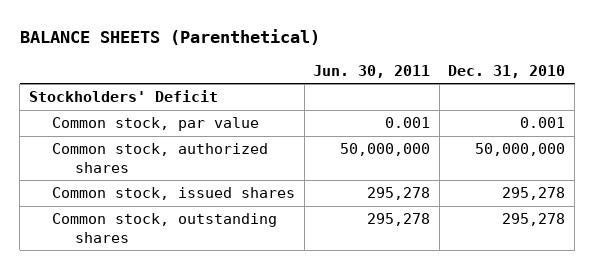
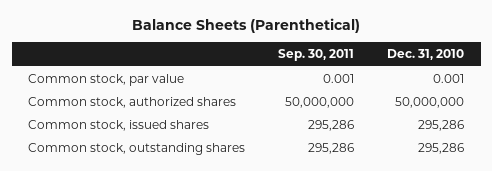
- BALANCE SHEETS (Parenthetical)
+ Balance Sheets (Parenthetical)
- | Jun. 30, 2011 | Dec. 31, 2010
+ | Sep. 30, 2011 | Dec. 31, 2010
- Stockholders' Deficit
- Common stock, issued shares | 295,278 | 295,278
- Common stock, outstanding shares | 295,278 | 295,278
+ Common stock, issued shares | 295,286 | 295,286
+ Common stock, outstanding shares | 295,286 | 295,286

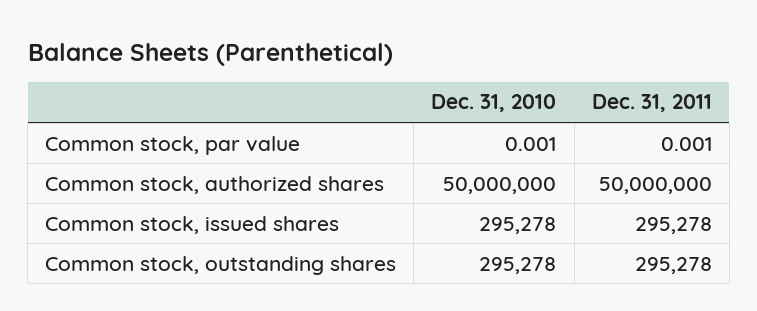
- | Sep. 30, 2011 | Dec. 31, 2010
+ | Dec. 31, 2010 | Dec. 31, 2011
- Common stock, issued shares | 295,286 | 295,286
- Common stock, outstanding shares | 295,286 | 295,286
+ Common stock, issued shares | 295,278 | 295,278
+ Common stock, outstanding shares | 295,278 | 295,278

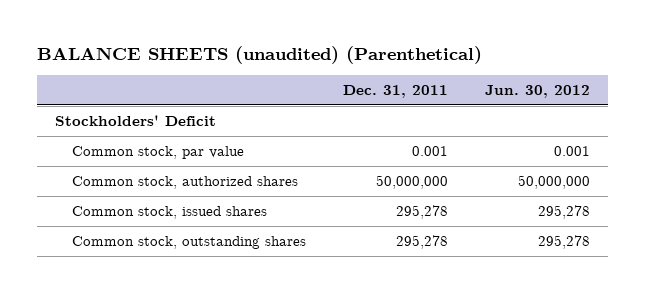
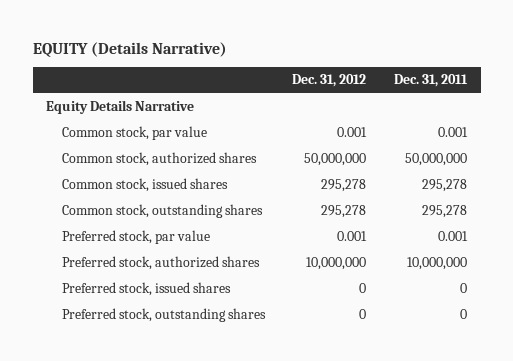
- BALANCE SHEETS (unaudited) (Parenthetical)
+ EQUITY (Details Narrative)
- | Dec. 31, 2011 | Jun. 30, 2012
+ | Dec. 31, 2012 | Dec. 31, 2011
- Stockholders' Deficit
+ Equity Details Narrative
+ Preferred stock, par value | 0.001 | 0.001
+ Preferred stock, authorized shares | 10,000,000 | 10,000,000
+ Preferred stock, issued shares | 0 | 0
+ Preferred stock, outstanding shares | 0 | 0

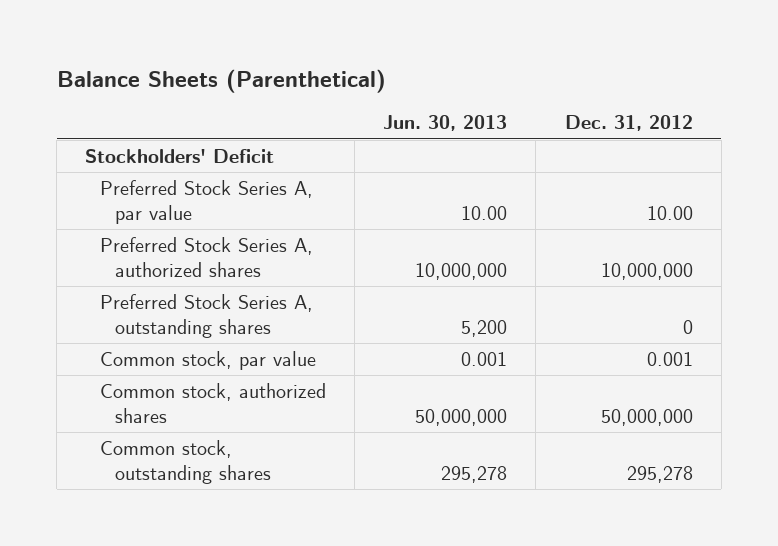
- EQUITY (Details Narrative)
+ Balance Sheets (Parenthetical)
- | Dec. 31, 2012 | Dec. 31, 2011
+ | Jun. 30, 2013 | Dec. 31, 2012
- Equity Details Narrative
+ Stockholders' Deficit
+ Preferred Stock Series A, par value | 10.00 | 10.00
+ Preferred Stock Series A, authorized shares | 10,000,000 | 10,000,000
+ Preferred Stock Series A, outstanding shares | 5,200 | 0
- Common stock, issued shares | 295,278 | 295,278
- Preferred stock, par value | 0.001 | 0.001
- Preferred stock, authorized shares | 10,000,000 | 10,000,000
- Preferred stock, issued shares | 0 | 0
- Preferred stock, outstanding shares | 0 | 0

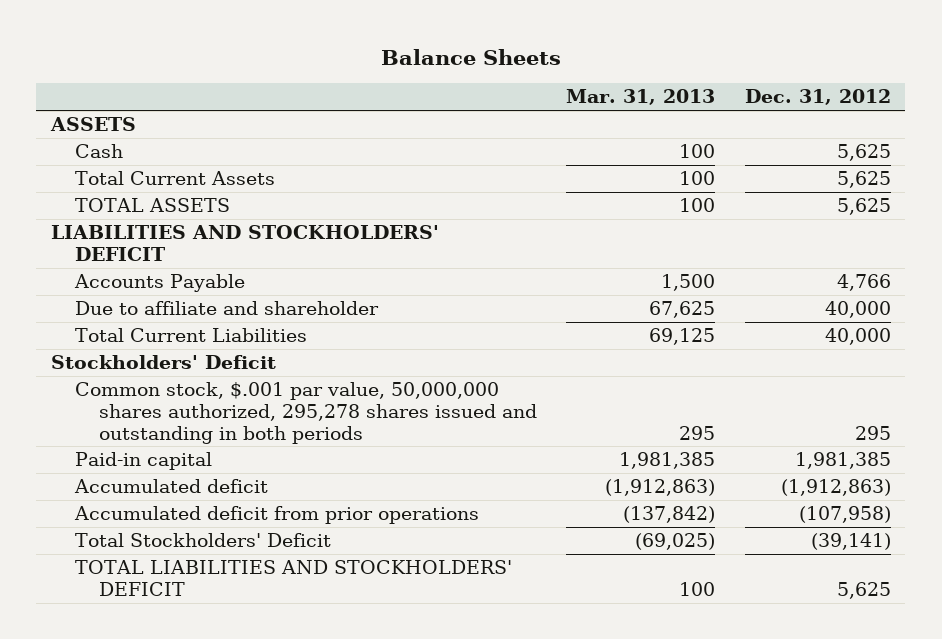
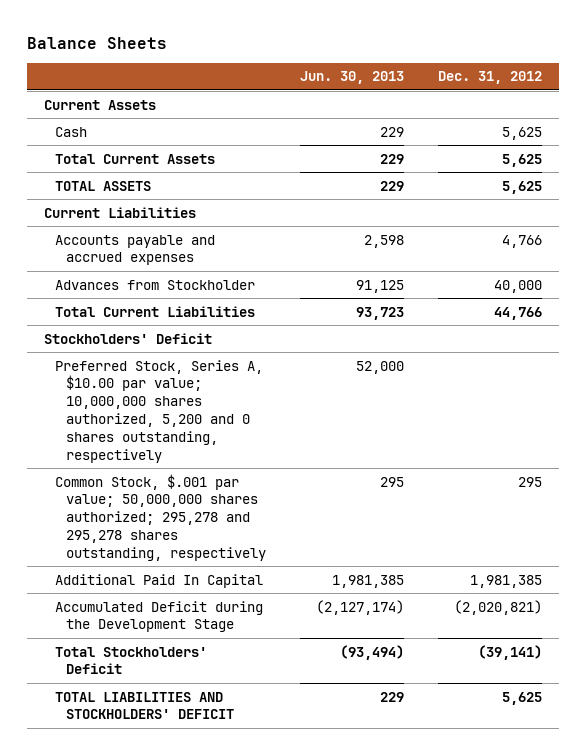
- | Mar. 31, 2013 | Dec. 31, 2012
+ | Jun. 30, 2013 | Dec. 31, 2012
- ASSETS
+ Current Assets
- LIABILITIES AND STOCKHOLDERS' DEFICIT
- Accounts Payable | 1,500 | 4,766
- Due to affiliate and shareholder | 67,625 | 40,000
- Total Current Liabilities | 69,125 | 40,000
+ Current Liabilities
+ Accounts payable and accrued expenses | 2,598 | 4,766
+ Advances from Stockholder | 91,125 | 40,000
+ Total Current Liabilities | 93,723 | 44,766
- Common stock, $.001 par value, 50,000,000 shares authorized, 295,278 shares issued and outstanding in both periods | 295 | 295
- Paid-in capital | 1,981,385 | 1,981,385
- Accumulated deficit | (1,912,863) | (1,912,863)
- Accumulated deficit from prior operations | (137,842) | (107,958)
+ Preferred Stock, Series A, $10.00 par value; 10,000,000 shares authorized, 5,200 and 0 shares outstanding, respectively | 52,000 |
+ Common Stock, $.001 par value; 50,000,000 shares authorized; 295,278 and 295,278 shares outstanding, respectively | 295 | 295
+ Additional Paid In Capital | 1,981,385 | 1,981,385
+ Accumulated Deficit during the Development Stage | (2,127,174) | (2,020,821)

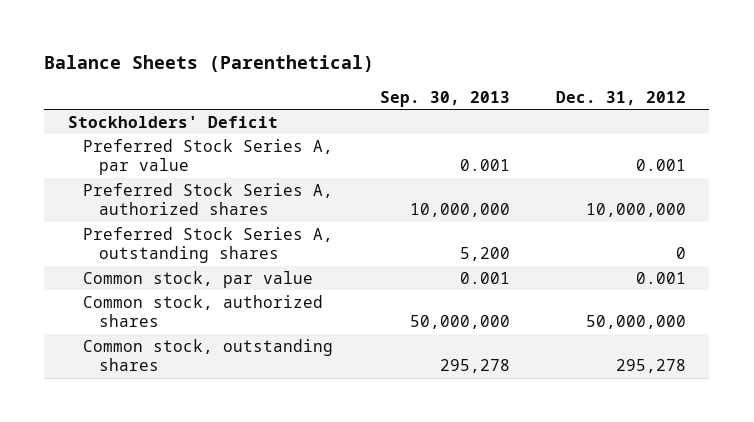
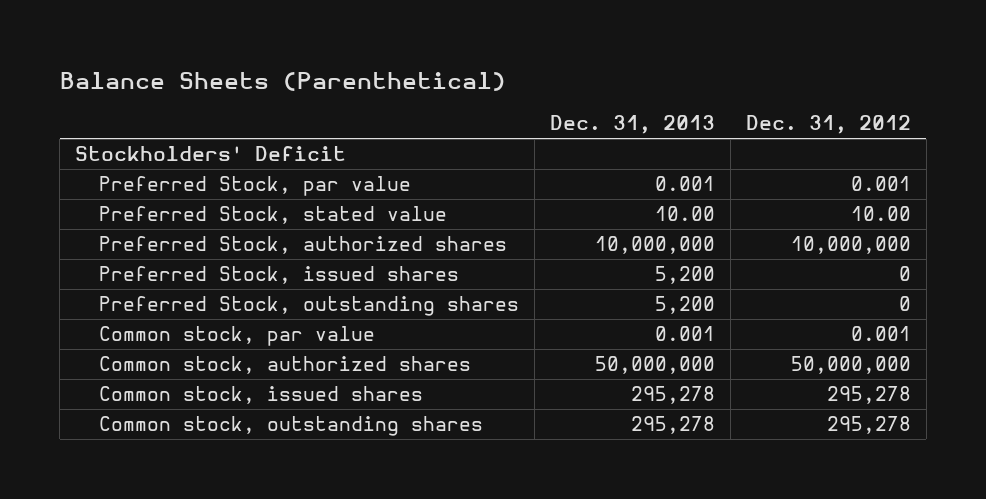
- | Sep. 30, 2013 | Dec. 31, 2012
+ | Dec. 31, 2013 | Dec. 31, 2012
- Preferred Stock Series A, par value | 0.001 | 0.001
- Preferred Stock Series A, authorized shares | 10,000,000 | 10,000,000
- Preferred Stock Series A, outstanding shares | 5,200 | 0
+ Preferred Stock, par value | 0.001 | 0.001
+ Preferred Stock, stated value | 10.00 | 10.00
+ Preferred Stock, authorized shares | 10,000,000 | 10,000,000
+ Preferred Stock, issued shares | 5,200 | 0
+ Preferred Stock, outstanding shares | 5,200 | 0
+ Common stock, issued shares | 295,278 | 295,278

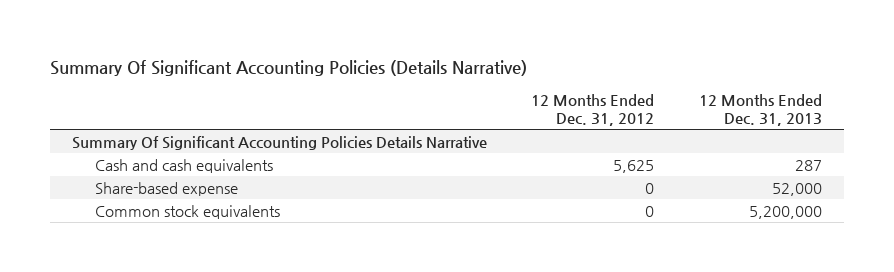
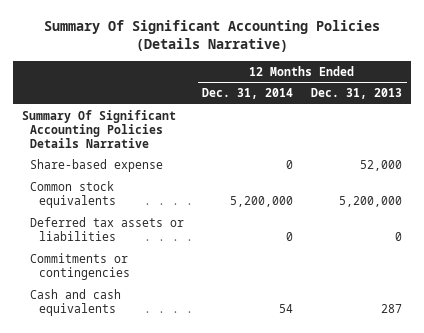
- | 12 Months Ended Dec. 31, 2012 | 12 Months Ended Dec. 31, 2013
+ | 12 Months Ended Dec. 31, 2014 | 12 Months Ended Dec. 31, 2013
+ Deferred tax assets or liabilities | 0 | 0
+ Commitments or contingencies
moved down: Cash and cash equivalents | 54 | 287

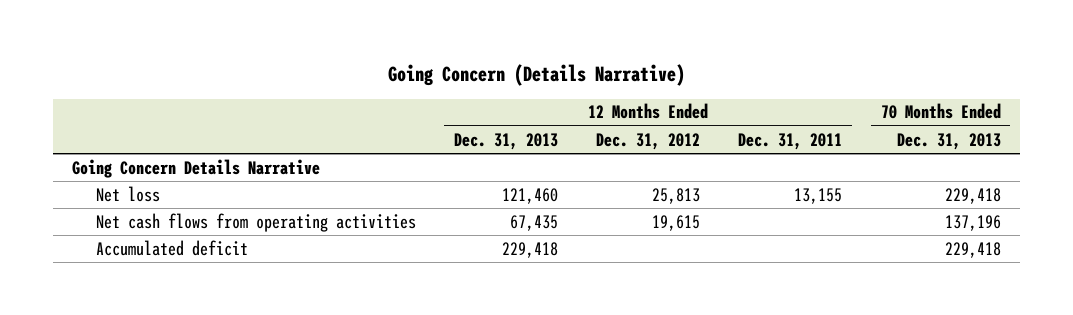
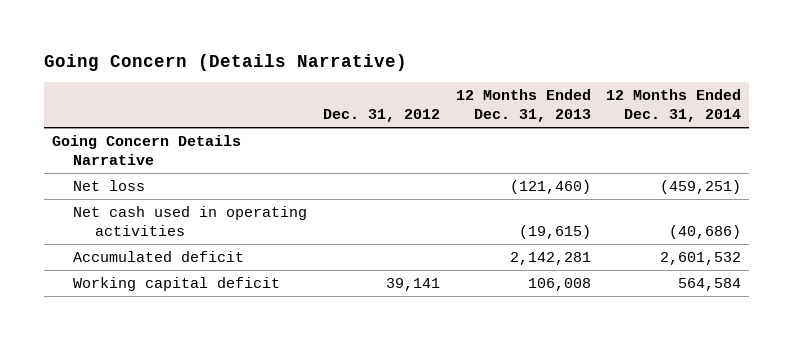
- | 12 Months Ended Dec. 31, 2013 | 12 Months Ended Dec. 31, 2012 | 12 Months Ended Dec. 31, 2011 | 70 Months Ended Dec. 31, 2013
+ | Dec. 31, 2012 | 12 Months Ended Dec. 31, 2013 | 12 Months Ended Dec. 31, 2014
- Net loss | 121,460 | 25,813 | 13,155 | 229,418
- Net cash flows from operating activities | 67,435 | 19,615 | | 137,196
- Accumulated deficit | 229,418 | | | 229,418
+ Net loss | | (121,460) | (459,251)
+ Net cash used in operating activities | | (19,615) | (40,686)
+ Accumulated deficit | | 2,142,281 | 2,601,532
+ Working capital deficit | 39,141 | 106,008 | 564,584

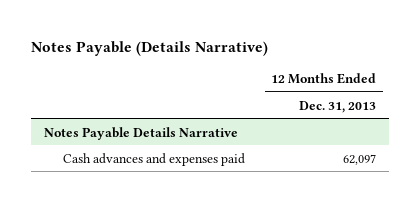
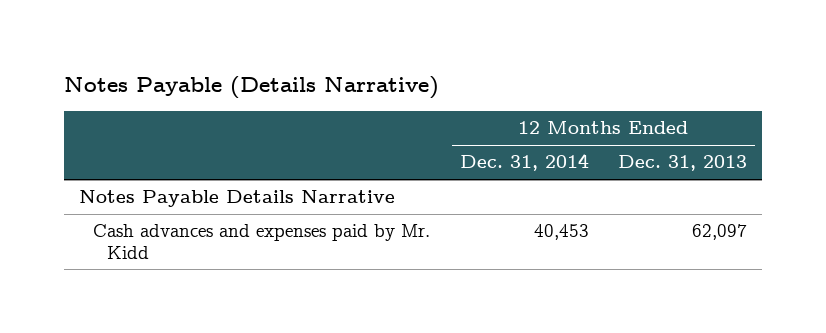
- | 12 Months Ended Dec. 31, 2013
+ | 12 Months Ended Dec. 31, 2014 | 12 Months Ended Dec. 31, 2013
- Cash advances and expenses paid | 62,097
+ Cash advances and expenses paid by Mr. Kidd | 40,453 | 62,097

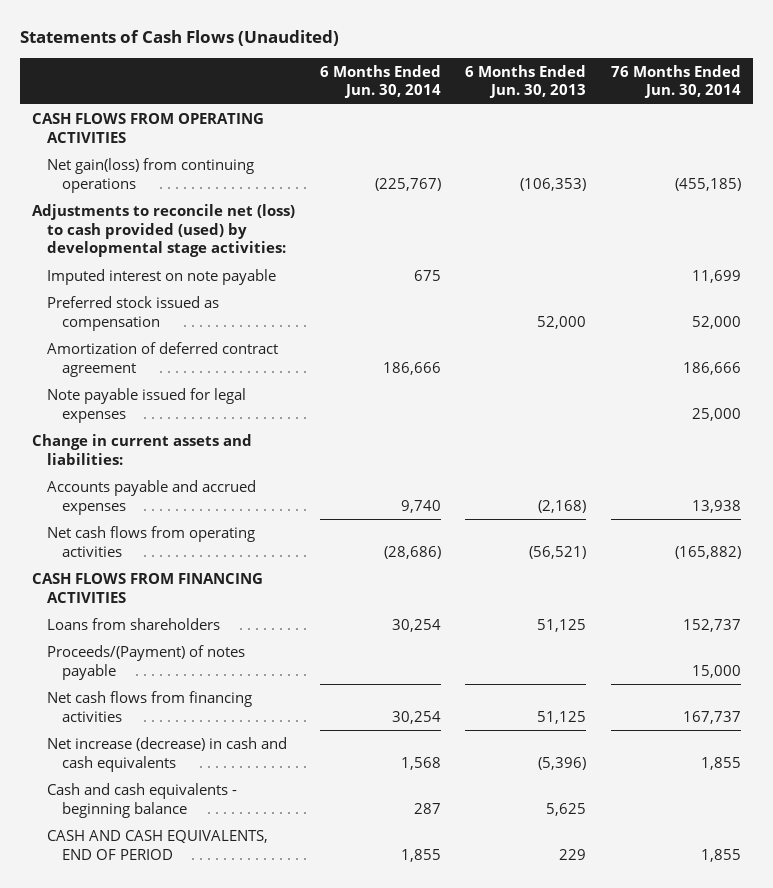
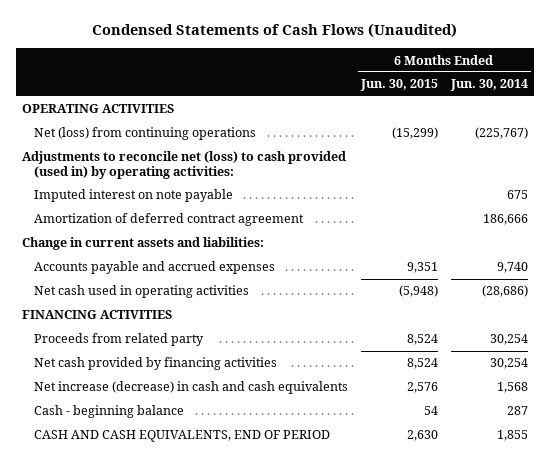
- Statements of Cash Flows (Unaudited)
+ Condensed Statements of Cash Flows (Unaudited)
- | 6 Months Ended Jun. 30, 2014 | 6 Months Ended Jun. 30, 2013 | 76 Months Ended Jun. 30, 2014
+ | 6 Months Ended Jun. 30, 2015 | 6 Months Ended Jun. 30, 2014
- CASH FLOWS FROM OPERATING ACTIVITIES
- Net gain(loss) from continuing operations | (225,767) | (106,353) | (455,185)
- Adjustments to reconcile net (loss) to cash provided (used) by developmental stage activities:
+ OPERATING ACTIVITIES
+ Net (loss) from continuing operations | (15,299) | (225,767)
+ Adjustments to reconcile net (loss) to cash provided (used in) by operating activities:
- Preferred stock issued as compensation | | 52,000 | 52,000
- Note payable issued for legal expenses | | | 25,000
- Net cash flows from operating activities | (28,686) | (56,521) | (165,882)
- CASH FLOWS FROM FINANCING ACTIVITIES
- Loans from shareholders | 30,254 | 51,125 | 152,737
- Proceeds/(Payment) of notes payable | | | 15,000
- Net cash flows from financing activities | 30,254 | 51,125 | 167,737
+ Net cash used in operating activities | (5,948) | (28,686)
+ FINANCING ACTIVITIES
+ Proceeds from related party | 8,524 | 30,254
+ Net cash provided by financing activities | 8,524 | 30,254
- Cash and cash equivalents - beginning balance | 287 | 5,625 |
+ Cash - beginning balance | 54 | 287

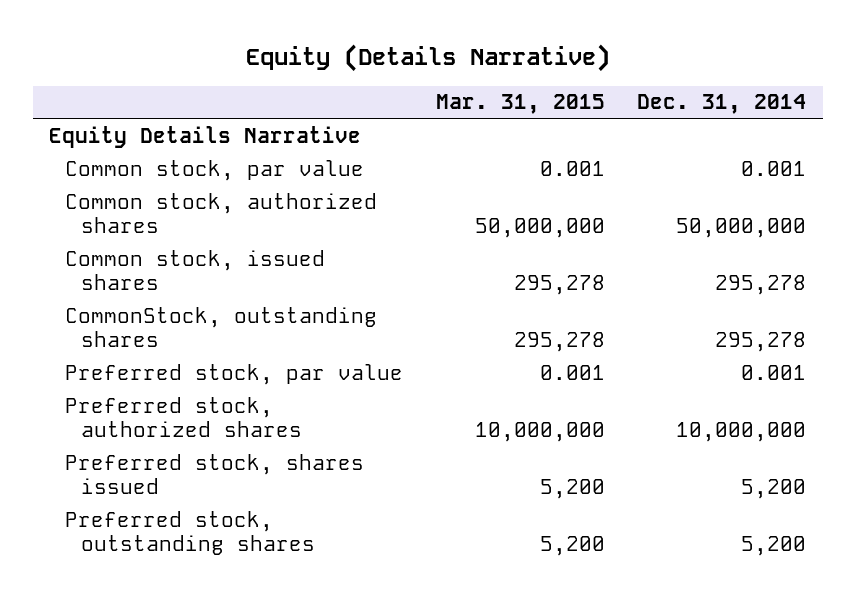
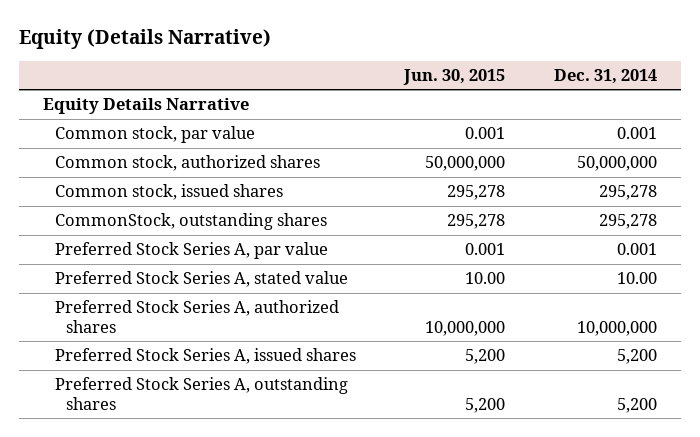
- | Mar. 31, 2015 | Dec. 31, 2014
+ | Jun. 30, 2015 | Dec. 31, 2014
- Preferred stock, par value | 0.001 | 0.001
- Preferred stock, authorized shares | 10,000,000 | 10,000,000
- Preferred stock, shares issued | 5,200 | 5,200
- Preferred stock, outstanding shares | 5,200 | 5,200
+ Preferred Stock Series A, par value | 0.001 | 0.001
+ Preferred Stock Series A, stated value | 10.00 | 10.00
+ Preferred Stock Series A, authorized shares | 10,000,000 | 10,000,000
+ Preferred Stock Series A, issued shares | 5,200 | 5,200
+ Preferred Stock Series A, outstanding shares | 5,200 | 5,200

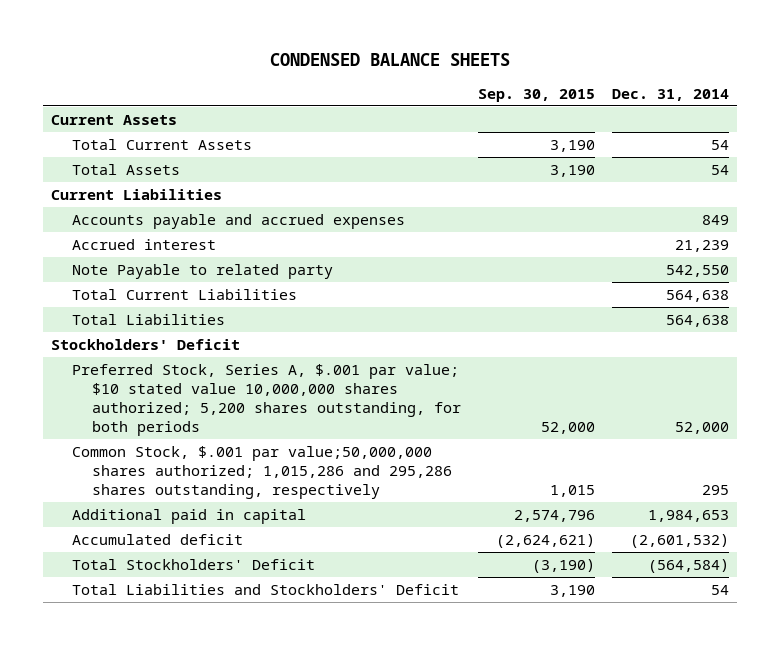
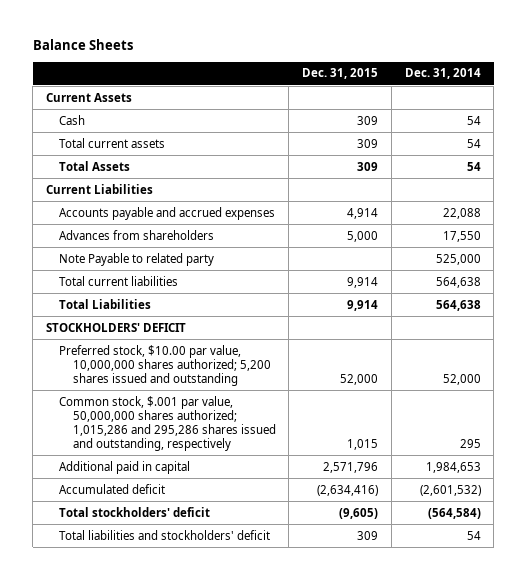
- CONDENSED BALANCE SHEETS
+ Balance Sheets
- | Sep. 30, 2015 | Dec. 31, 2014
+ | Dec. 31, 2015 | Dec. 31, 2014
- Total Current Assets | 3,190 | 54
+ Cash | 309 | 54
+ Total current assets | 309 | 54
- Accounts payable and accrued expenses | | 849
- Accrued interest | | 21,239
- Note Payable to related party | | 542,550
- Total Current Liabilities | | 564,638
+ Accounts payable and accrued expenses | 4,914 | 22,088
+ Advances from shareholders | 5,000 | 17,550
+ Note Payable to related party | | 525,000
+ Total current liabilities | 9,914 | 564,638
- Stockholders' Deficit
- Preferred Stock, Series A, $.001 par value; $10 stated value 10,000,000 shares authorized; 5,200 shares outstanding, for both periods | 52,000 | 52,000
- Common Stock, $.001 par value;50,000,000 shares authorized; 1,015,286 and 295,286 shares outstanding, respectively | 1,015 | 295
+ STOCKHOLDERS' DEFICIT
+ Preferred stock, $10.00 par value, 10,000,000 shares authorized; 5,200 shares issued and outstanding | 52,000 | 52,000
+ Common stock, $.001 par value, 50,000,000 shares authorized; 1,015,286 and 295,286 shares issued and outstanding, respectively | 1,015 | 295
- Total Stockholders' Deficit | (3,190) | (564,584)
- Total Liabilities and Stockholders' Deficit | 3,190 | 54
+ Total stockholders' deficit | (9,605) | (564,584)
+ Total liabilities and stockholders' deficit | 309 | 54

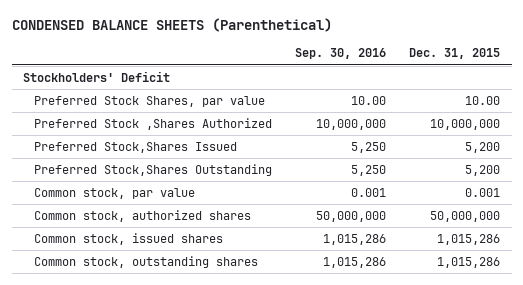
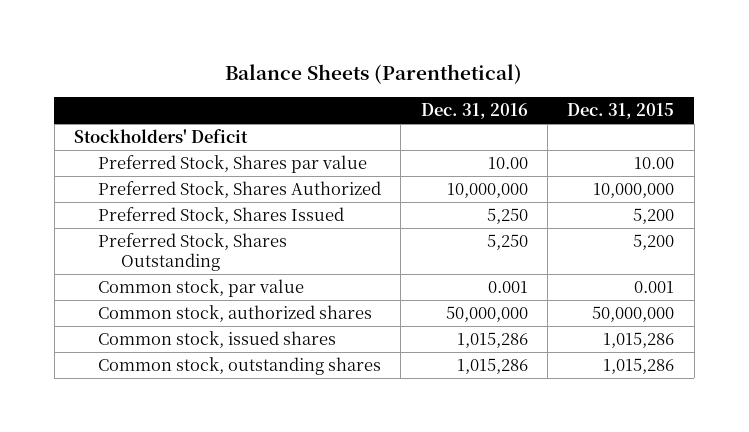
- CONDENSED BALANCE SHEETS (Parenthetical)
+ Balance Sheets (Parenthetical)
- | Sep. 30, 2016 | Dec. 31, 2015
+ | Dec. 31, 2016 | Dec. 31, 2015
- Preferred Stock Shares, par value | 10.00 | 10.00
- Preferred Stock ,Shares Authorized | 10,000,000 | 10,000,000
- Preferred Stock,Shares Issued | 5,250 | 5,200
- Preferred Stock,Shares Outstanding | 5,250 | 5,200
+ Preferred Stock, Shares par value | 10.00 | 10.00
+ Preferred Stock, Shares Authorized | 10,000,000 | 10,000,000
+ Preferred Stock, Shares Issued | 5,250 | 5,200
+ Preferred Stock, Shares Outstanding | 5,250 | 5,200

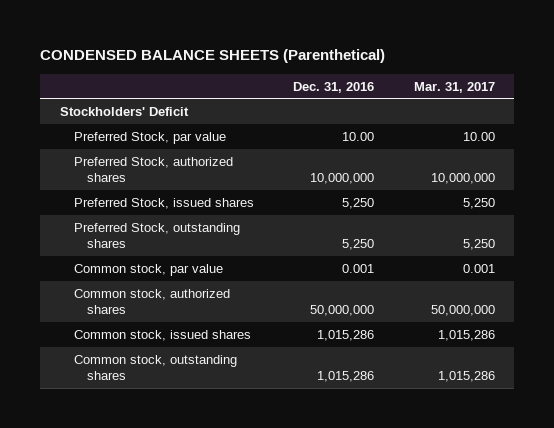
- Balance Sheets (Parenthetical)
+ CONDENSED BALANCE SHEETS (Parenthetical)
- | Dec. 31, 2016 | Dec. 31, 2015
+ | Dec. 31, 2016 | Mar. 31, 2017
- Preferred Stock, Shares par value | 10.00 | 10.00
- Preferred Stock, Shares Authorized | 10,000,000 | 10,000,000
- Preferred Stock, Shares Issued | 5,250 | 5,200
- Preferred Stock, Shares Outstanding | 5,250 | 5,200
+ Preferred Stock, par value | 10.00 | 10.00
+ Preferred Stock, authorized shares | 10,000,000 | 10,000,000
+ Preferred Stock, issued shares | 5,250 | 5,250
+ Preferred Stock, outstanding shares | 5,250 | 5,250

